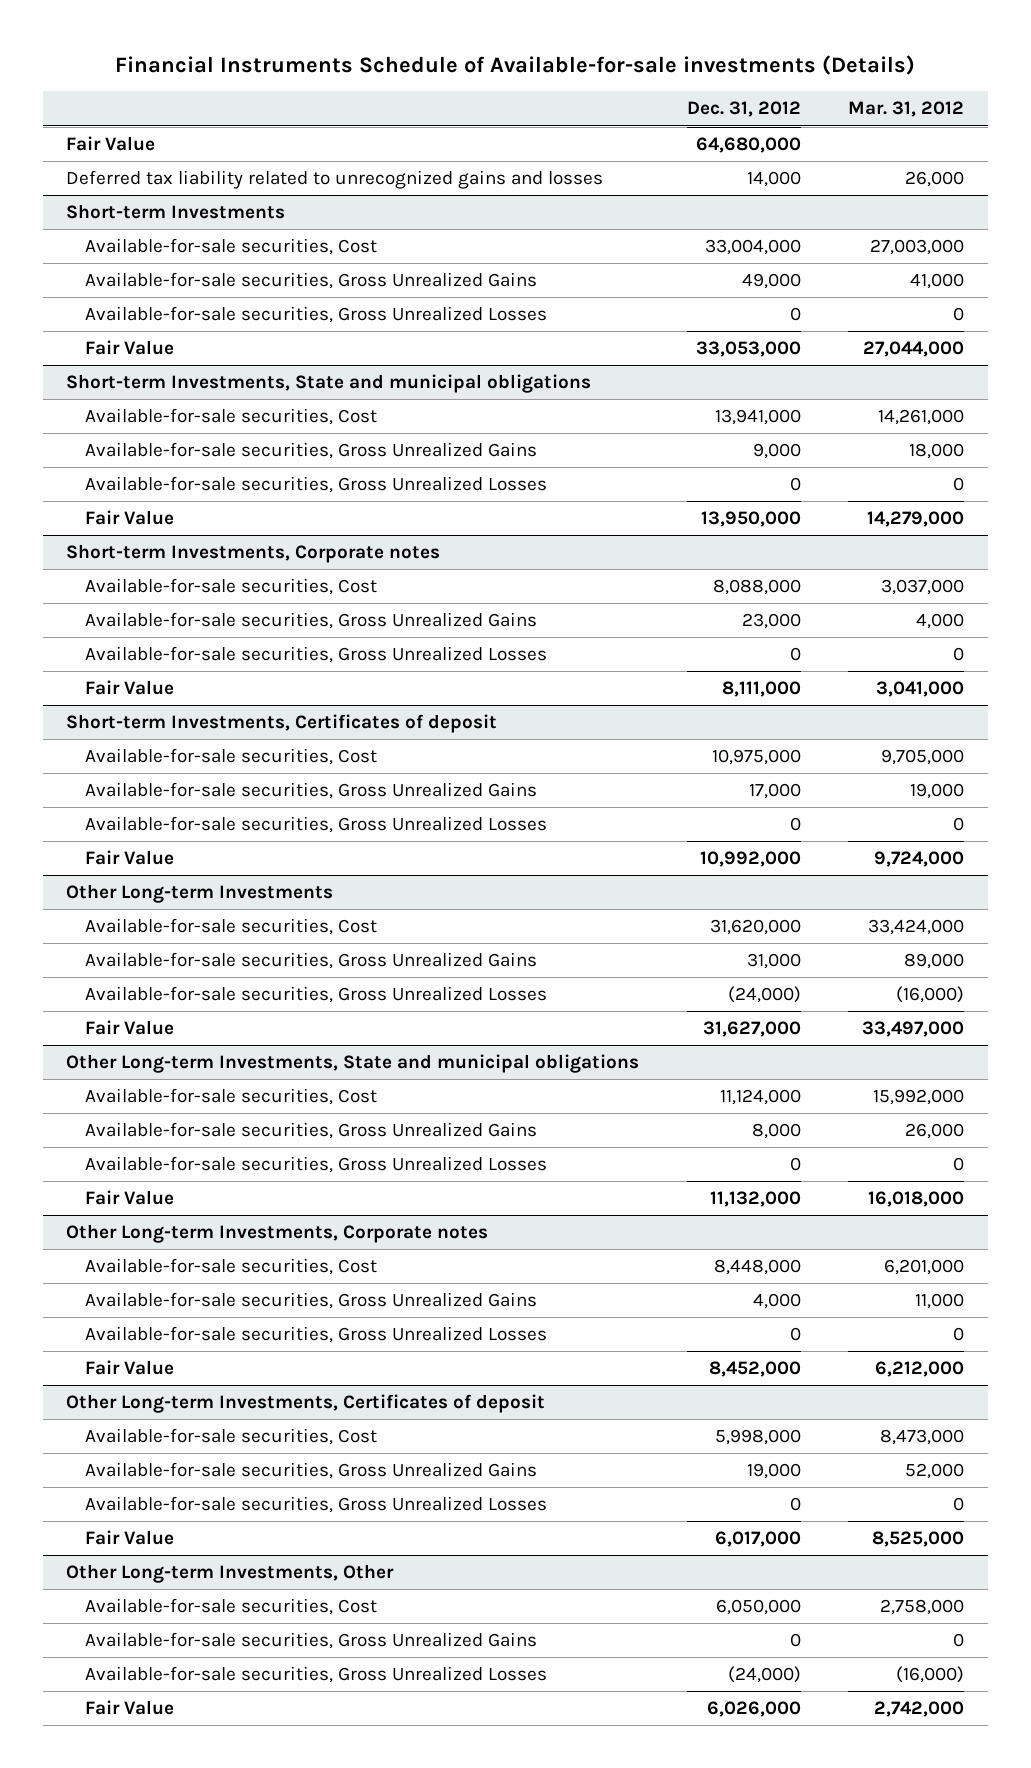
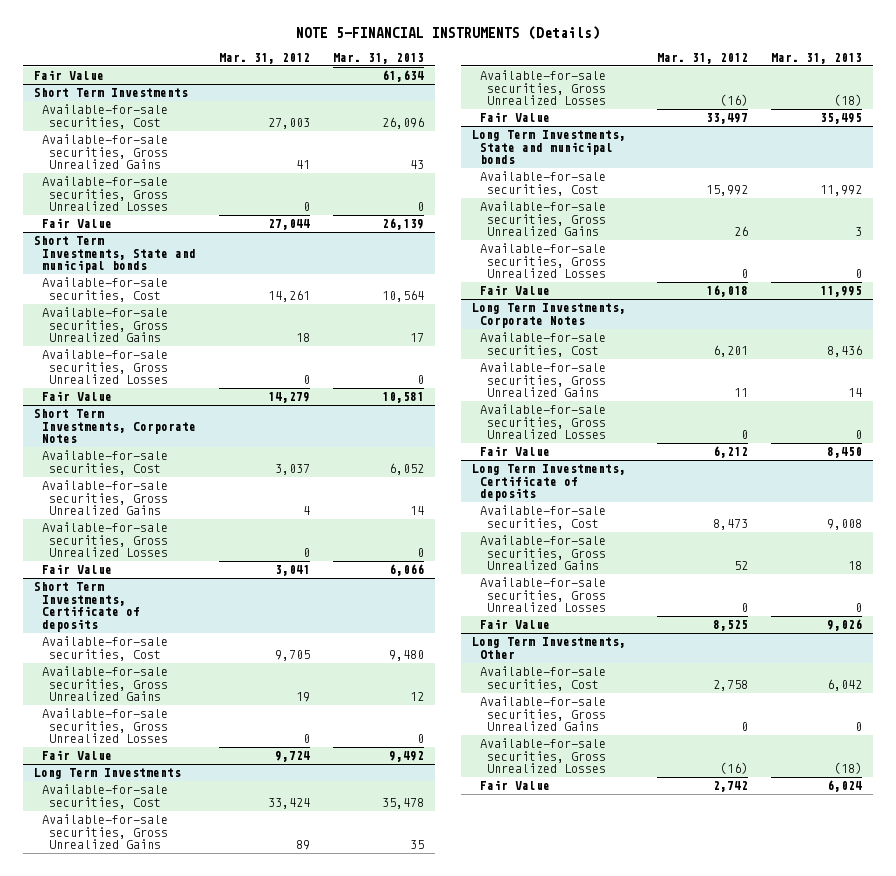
- Financial Instruments Schedule of Available-for-sale investments (Details)
+ NOTE 5-FINANCIAL INSTRUMENTS (Details)
- | Dec. 31, 2012 | Mar. 31, 2012
+ | Mar. 31, 2012 | Mar. 31, 2013
- Deferred tax liability related to unrecognized gains and losses | 14,000 | 26,000
- Short-term Investments
- Available-for-sale securities, Cost | 33,004,000 | 27,003,000
- Available-for-sale securities, Gross Unrealized Gains | 49,000 | 41,000
+ Short Term Investments
+ Available-for-sale securities, Cost | 27,003 | 26,096
+ Available-for-sale securities, Gross Unrealized Gains | 41 | 43
- Fair Value | 33,053,000 | 27,044,000
- Short-term Investments, State and municipal obligations
- Available-for-sale securities, Cost | 13,941,000 | 14,261,000
- Available-for-sale securities, Gross Unrealized Gains | 9,000 | 18,000
+ Fair Value | 27,044 | 26,139
+ Short Term Investments, State and municipal bonds
+ Available-for-sale securities, Cost | 14,261 | 10,564
+ Available-for-sale securities, Gross Unrealized Gains | 18 | 17
- Fair Value | 13,950,000 | 14,279,000
- Short-term Investments, Corporate notes
- Available-for-sale securities, Cost | 8,088,000 | 3,037,000
- Available-for-sale securities, Gross Unrealized Gains | 23,000 | 4,000
+ Fair Value | 14,279 | 10,581
+ Short Term Investments, Corporate Notes
+ Available-for-sale securities, Cost | 3,037 | 6,052
+ Available-for-sale securities, Gross Unrealized Gains | 4 | 14
- Fair Value | 8,111,000 | 3,041,000
- Short-term Investments, Certificates of deposit
- Available-for-sale securities, Cost | 10,975,000 | 9,705,000
- Available-for-sale securities, Gross Unrealized Gains | 17,000 | 19,000
+ Fair Value | 3,041 | 6,066
+ Short Term Investments, Certificate of deposits
+ Available-for-sale securities, Cost | 9,705 | 9,480
+ Available-for-sale securities, Gross Unrealized Gains | 19 | 12
- Fair Value | 10,992,000 | 9,724,000
- Other Long-term Investments
- Available-for-sale securities, Cost | 31,620,000 | 33,424,000
- Available-for-sale securities, Gross Unrealized Gains | 31,000 | 89,000
- Available-for-sale securities, Gross Unrealized Losses | (24,000) | (16,000)
- Fair Value | 31,627,000 | 33,497,000
- Other Long-term Investments, State and municipal obligations
- Available-for-sale securities, Cost | 11,124,000 | 15,992,000
- Available-for-sale securities, Gross Unrealized Gains | 8,000 | 26,000
+ Fair Value | 9,724 | 9,492
+ Long Term Investments
+ Available-for-sale securities, Cost | 33,424 | 35,478
+ Available-for-sale securities, Gross Unrealized Gains | 89 | 35
+ Available-for-sale securities, Gross Unrealized Losses | (16) | (18)
+ Fair Value | 33,497 | 35,495
+ Long Term Investments, State and municipal bonds
+ Available-for-sale securities, Cost | 15,992 | 11,992
+ Available-for-sale securities, Gross Unrealized Gains | 26 | 3
- Fair Value | 11,132,000 | 16,018,000
- Other Long-term Investments, Corporate notes
- Available-for-sale securities, Cost | 8,448,000 | 6,201,000
- Available-for-sale securities, Gross Unrealized Gains | 4,000 | 11,000
+ Fair Value | 16,018 | 11,995
+ Long Term Investments, Corporate Notes
+ Available-for-sale securities, Cost | 6,201 | 8,436
+ Available-for-sale securities, Gross Unrealized Gains | 11 | 14
- Fair Value | 8,452,000 | 6,212,000
- Other Long-term Investments, Certificates of deposit
- Available-for-sale securities, Cost | 5,998,000 | 8,473,000
- Available-for-sale securities, Gross Unrealized Gains | 19,000 | 52,000
+ Fair Value | 6,212 | 8,450
+ Long Term Investments, Certificate of deposits
+ Available-for-sale securities, Cost | 8,473 | 9,008
+ Available-for-sale securities, Gross Unrealized Gains | 52 | 18
- Fair Value | 6,017,000 | 8,525,000
- Other Long-term Investments, Other
- Available-for-sale securities, Cost | 6,050,000 | 2,758,000
+ Fair Value | 8,525 | 9,026
+ Long Term Investments, Other
+ Available-for-sale securities, Cost | 2,758 | 6,042
- Available-for-sale securities, Gross Unrealized Losses | (24,000) | (16,000)
- Fair Value | 6,026,000 | 2,742,000
+ Available-for-sale securities, Gross Unrealized Losses | (16) | (18)
+ Fair Value | 2,742 | 6,024

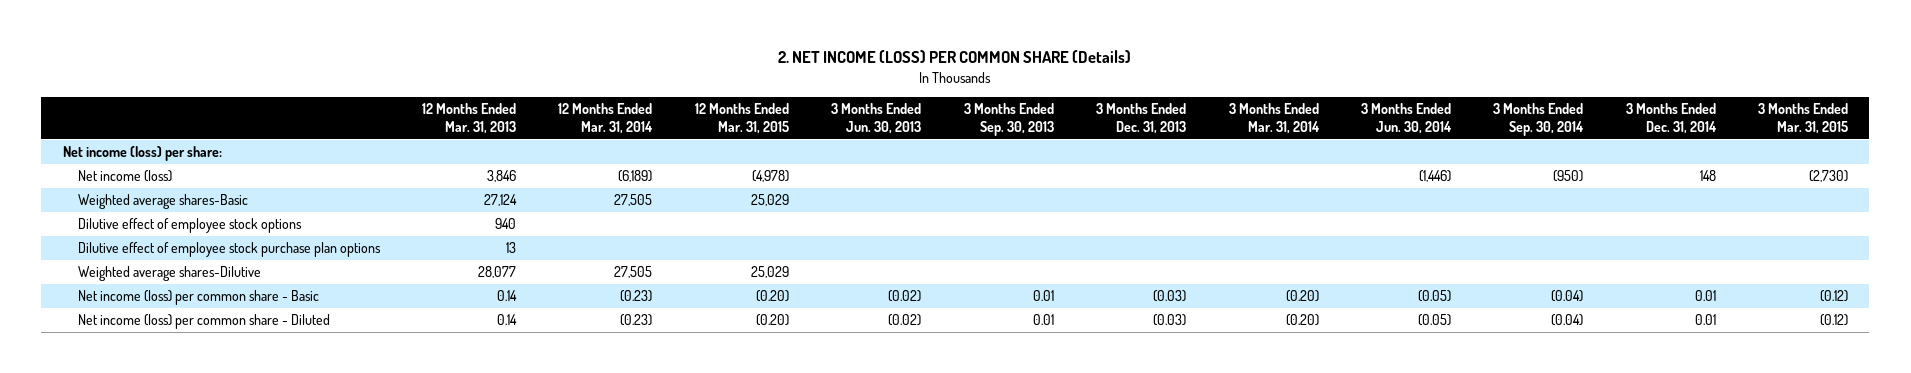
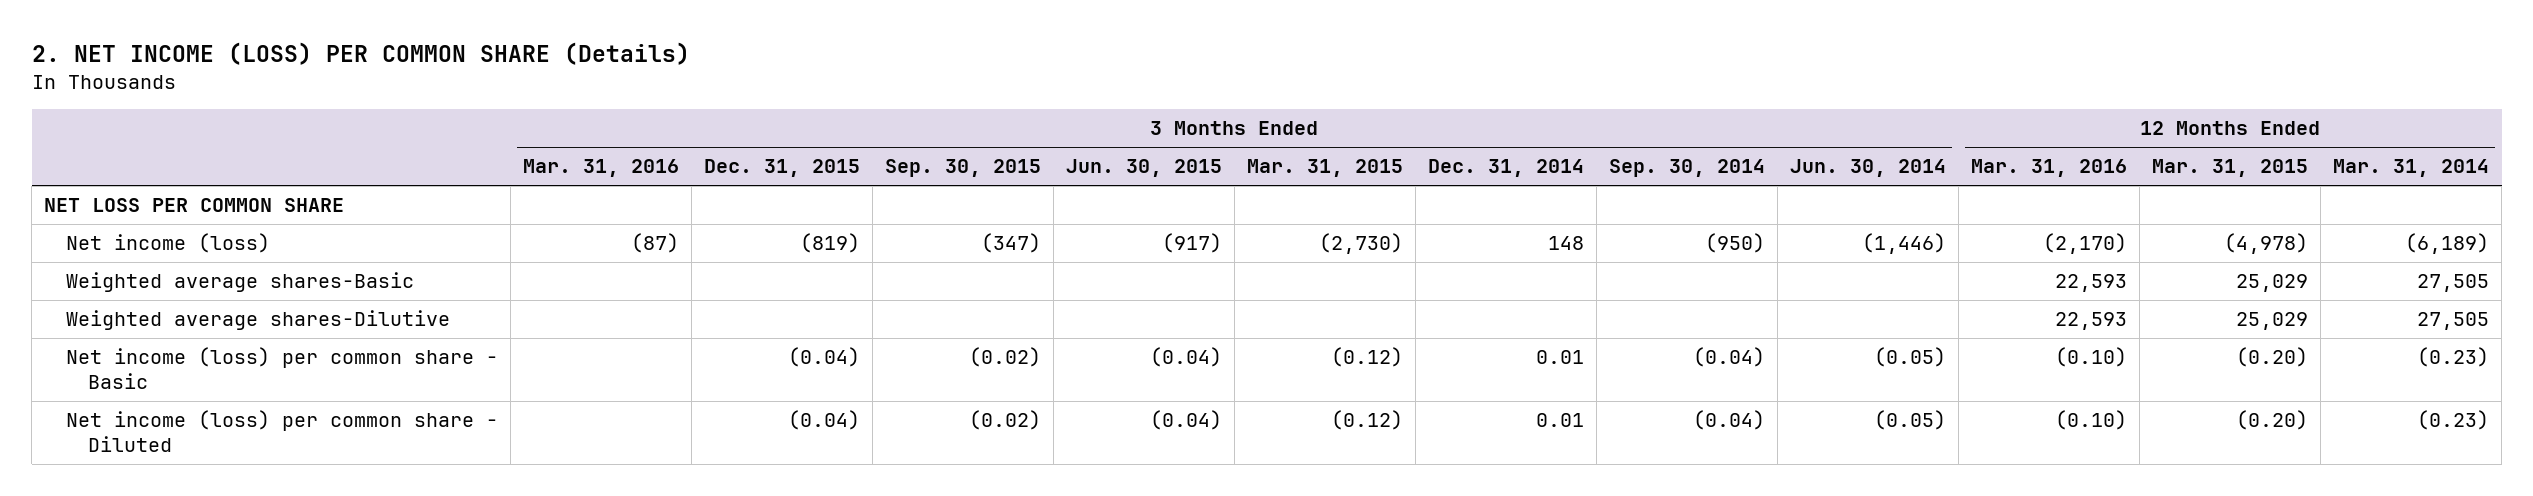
- | 12 Months Ended Mar. 31, 2013 | 12 Months Ended Mar. 31, 2014 | 12 Months Ended Mar. 31, 2015 | 3 Months Ended Jun. 30, 2013 | 3 Months Ended Sep. 30, 2013 | 3 Months Ended Dec. 31, 2013 | 3 Months Ended Mar. 31, 2014 | 3 Months Ended Jun. 30, 2014 | 3 Months Ended Sep. 30, 2014 | 3 Months Ended Dec. 31, 2014 | 3 Months Ended Mar. 31, 2015
+ | 3 Months Ended Mar. 31, 2016 | 3 Months Ended Dec. 31, 2015 | 3 Months Ended Sep. 30, 2015 | 3 Months Ended Jun. 30, 2015 | 3 Months Ended Mar. 31, 2015 | 3 Months Ended Dec. 31, 2014 | 3 Months Ended Sep. 30, 2014 | 3 Months Ended Jun. 30, 2014 | 12 Months Ended Mar. 31, 2016 | 12 Months Ended Mar. 31, 2015 | 12 Months Ended Mar. 31, 2014
- Net income (loss) per share:
+ NET LOSS PER COMMON SHARE
- Dilutive effect of employee stock options | 940 | | | | | | | | | |
- Dilutive effect of employee stock purchase plan options | 13 | | | | | | | | | |

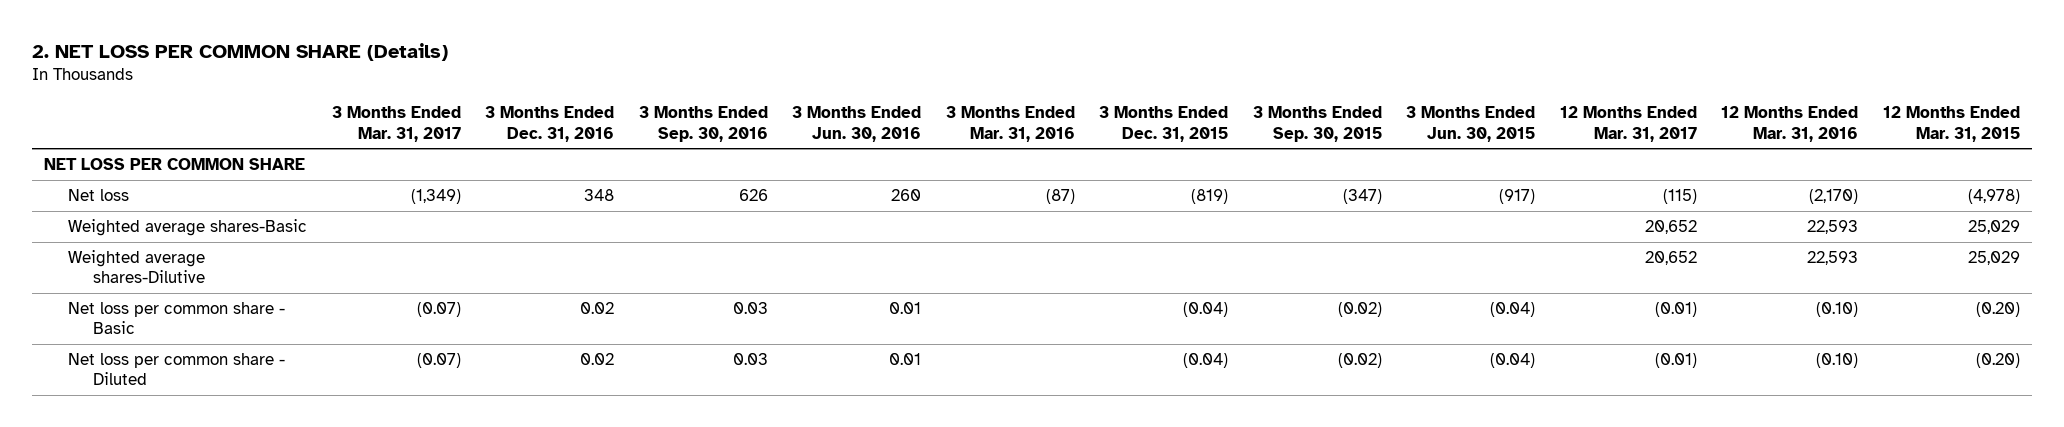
- 2. NET INCOME (LOSS) PER COMMON SHARE (Details)
+ 2. NET LOSS PER COMMON SHARE (Details)
- | 3 Months Ended Mar. 31, 2016 | 3 Months Ended Dec. 31, 2015 | 3 Months Ended Sep. 30, 2015 | 3 Months Ended Jun. 30, 2015 | 3 Months Ended Mar. 31, 2015 | 3 Months Ended Dec. 31, 2014 | 3 Months Ended Sep. 30, 2014 | 3 Months Ended Jun. 30, 2014 | 12 Months Ended Mar. 31, 2016 | 12 Months Ended Mar. 31, 2015 | 12 Months Ended Mar. 31, 2014
+ | 3 Months Ended Mar. 31, 2017 | 3 Months Ended Dec. 31, 2016 | 3 Months Ended Sep. 30, 2016 | 3 Months Ended Jun. 30, 2016 | 3 Months Ended Mar. 31, 2016 | 3 Months Ended Dec. 31, 2015 | 3 Months Ended Sep. 30, 2015 | 3 Months Ended Jun. 30, 2015 | 12 Months Ended Mar. 31, 2017 | 12 Months Ended Mar. 31, 2016 | 12 Months Ended Mar. 31, 2015
- Net income (loss) | (87) | (819) | (347) | (917) | (2,730) | 148 | (950) | (1,446) | (2,170) | (4,978) | (6,189)
+ Net loss | (1,349) | 348 | 626 | 260 | (87) | (819) | (347) | (917) | (115) | (2,170) | (4,978)
- Net income (loss) per common share - Basic | | (0.04) | (0.02) | (0.04) | (0.12) | 0.01 | (0.04) | (0.05) | (0.10) | (0.20) | (0.23)
- Net income (loss) per common share - Diluted | | (0.04) | (0.02) | (0.04) | (0.12) | 0.01 | (0.04) | (0.05) | (0.10) | (0.20) | (0.23)
+ Net loss per common share - Basic | (0.07) | 0.02 | 0.03 | 0.01 | | (0.04) | (0.02) | (0.04) | (0.01) | (0.10) | (0.20)
+ Net loss per common share - Diluted | (0.07) | 0.02 | 0.03 | 0.01 | | (0.04) | (0.02) | (0.04) | (0.01) | (0.10) | (0.20)

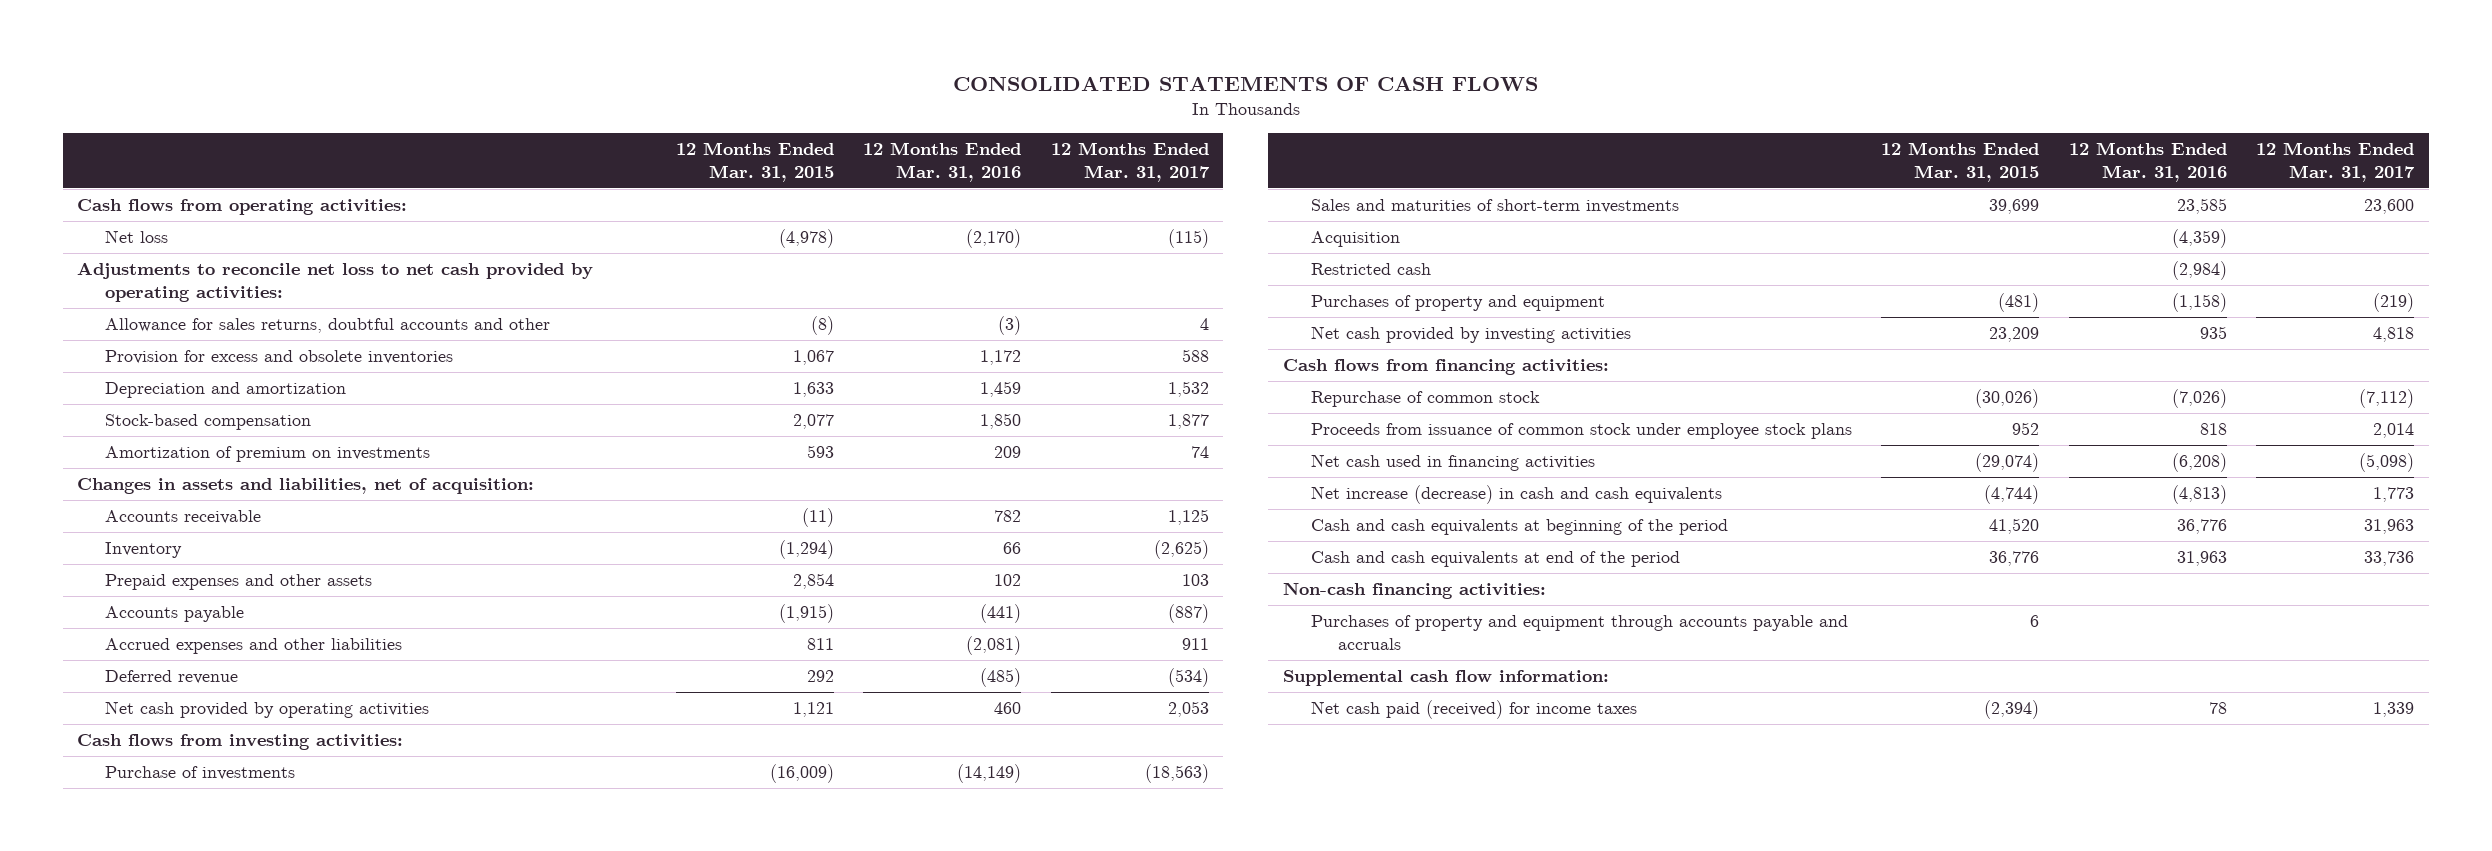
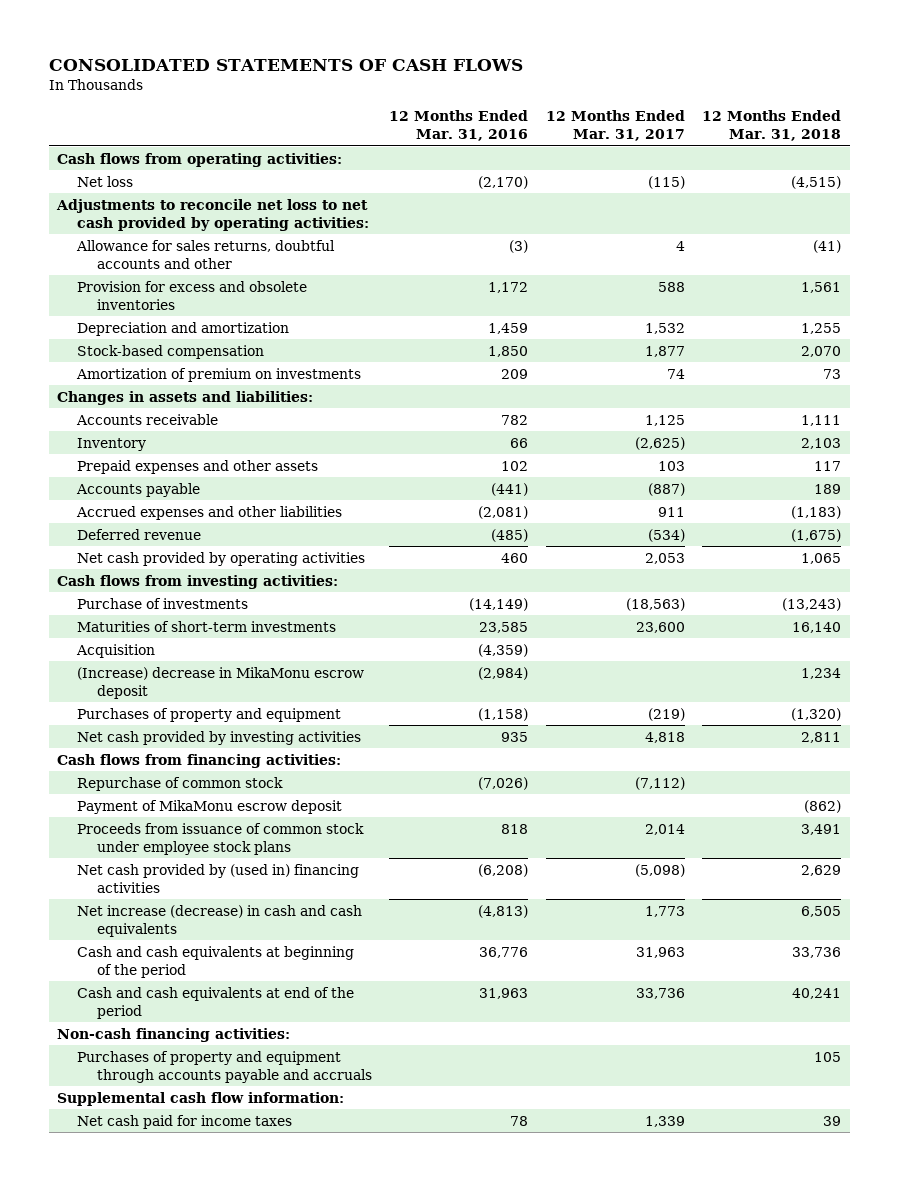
- | 12 Months Ended Mar. 31, 2015 | 12 Months Ended Mar. 31, 2016 | 12 Months Ended Mar. 31, 2017
+ | 12 Months Ended Mar. 31, 2016 | 12 Months Ended Mar. 31, 2017 | 12 Months Ended Mar. 31, 2018
- Changes in assets and liabilities, net of acquisition:
+ Changes in assets and liabilities:
- Sales and maturities of short-term investments | 39,699 | 23,585 | 23,600
+ Maturities of short-term investments | 23,585 | 23,600 | 16,140
- Restricted cash | | (2,984) |
+ (Increase) decrease in MikaMonu escrow deposit | (2,984) | | 1,234
+ Payment of MikaMonu escrow deposit | | | (862)
- Net cash used in financing activities | (29,074) | (6,208) | (5,098)
+ Net cash provided by (used in) financing activities | (6,208) | (5,098) | 2,629
- Net cash paid (received) for income taxes | (2,394) | 78 | 1,339
+ Net cash paid for income taxes | 78 | 1,339 | 39

